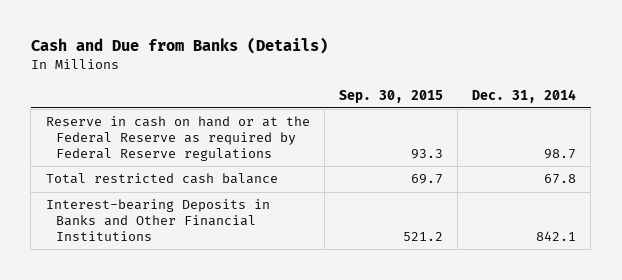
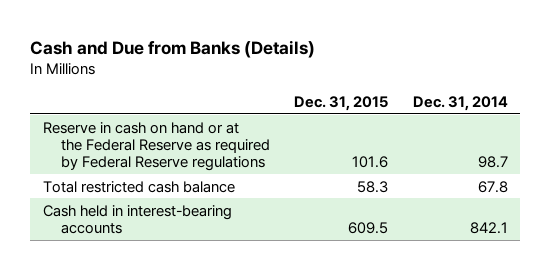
- | Sep. 30, 2015 | Dec. 31, 2014
+ | Dec. 31, 2015 | Dec. 31, 2014
- Interest-bearing Deposits in Banks and Other Financial Institutions | 521.2 | 842.1
+ Cash held in interest-bearing accounts | 609.5 | 842.1

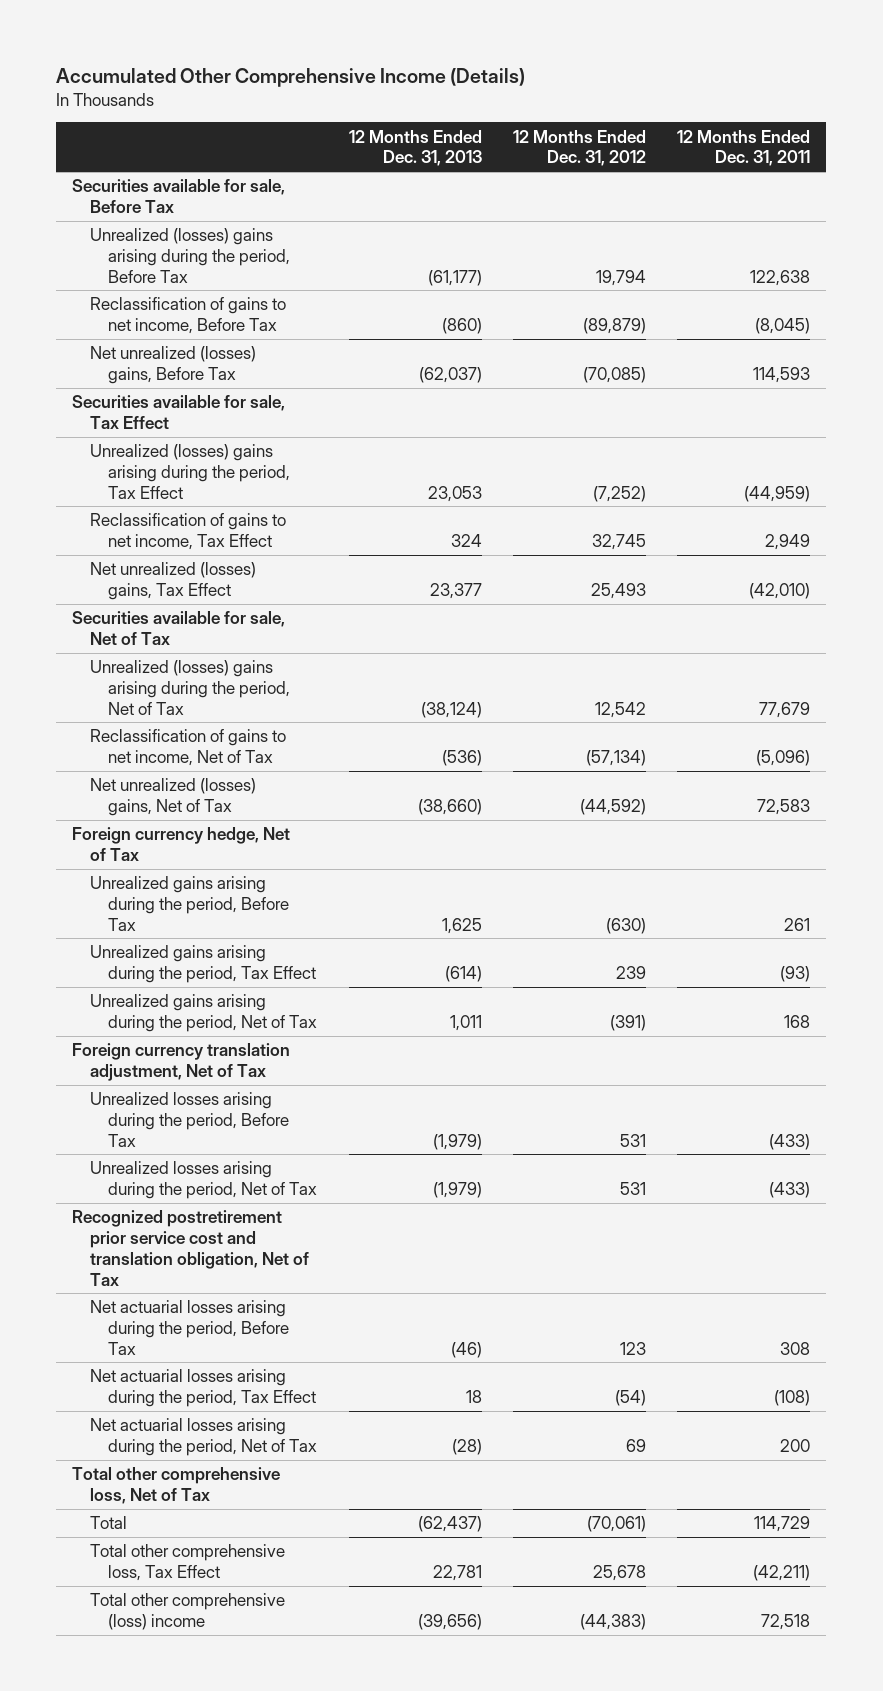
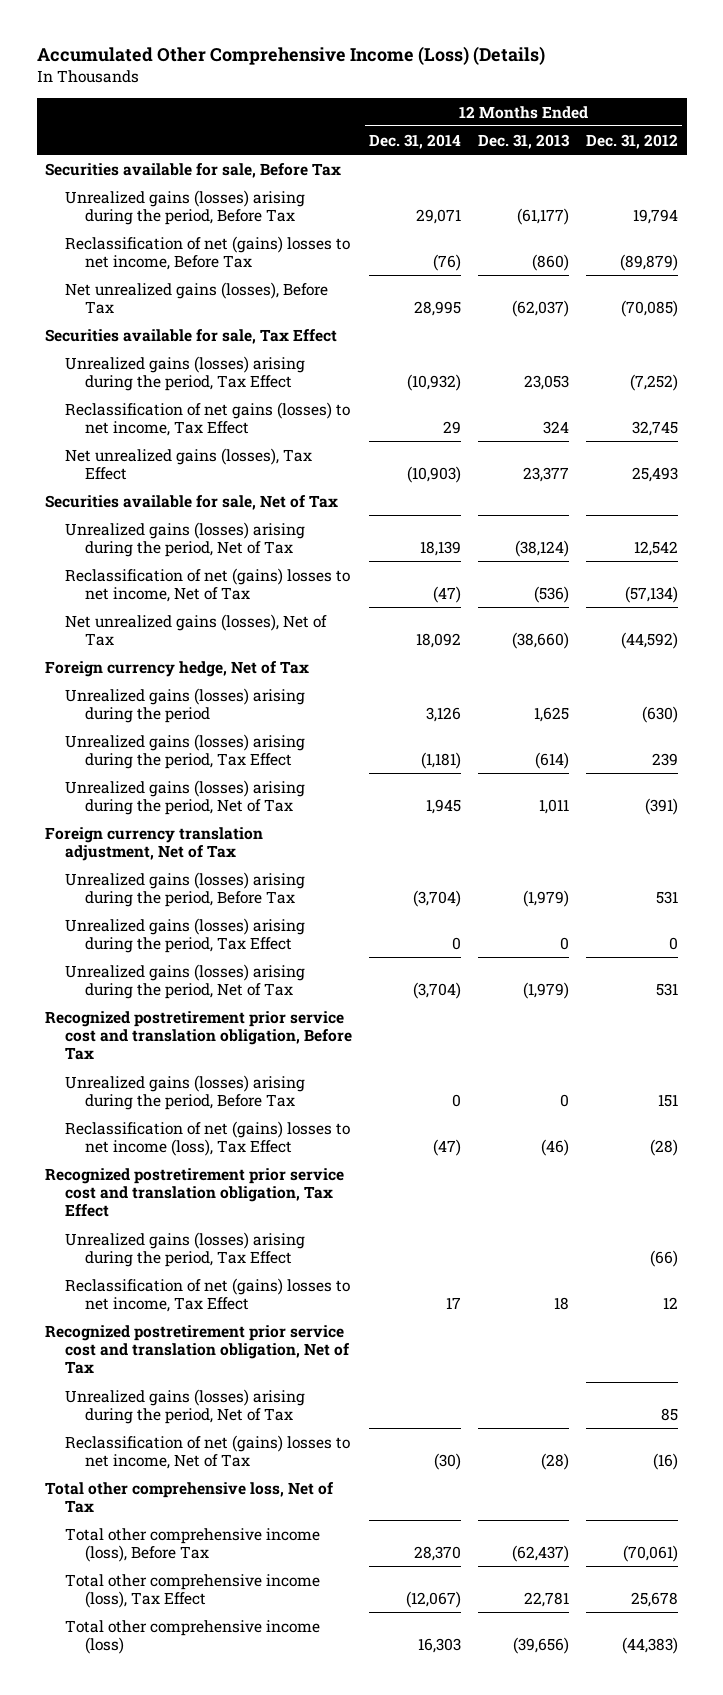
- Accumulated Other Comprehensive Income (Details)
+ Accumulated Other Comprehensive Income (Loss) (Details)
- | 12 Months Ended Dec. 31, 2013 | 12 Months Ended Dec. 31, 2012 | 12 Months Ended Dec. 31, 2011
+ | 12 Months Ended Dec. 31, 2014 | 12 Months Ended Dec. 31, 2013 | 12 Months Ended Dec. 31, 2012
- Unrealized (losses) gains arising during the period, Before Tax | (61,177) | 19,794 | 122,638
- Reclassification of gains to net income, Before Tax | (860) | (89,879) | (8,045)
- Net unrealized (losses) gains, Before Tax | (62,037) | (70,085) | 114,593
+ Unrealized gains (losses) arising during the period, Before Tax | 29,071 | (61,177) | 19,794
+ Reclassification of net (gains) losses to net income, Before Tax | (76) | (860) | (89,879)
+ Net unrealized gains (losses), Before Tax | 28,995 | (62,037) | (70,085)
- Unrealized (losses) gains arising during the period, Tax Effect | 23,053 | (7,252) | (44,959)
- Reclassification of gains to net income, Tax Effect | 324 | 32,745 | 2,949
- Net unrealized (losses) gains, Tax Effect | 23,377 | 25,493 | (42,010)
+ Unrealized gains (losses) arising during the period, Tax Effect | (10,932) | 23,053 | (7,252)
+ Reclassification of net gains (losses) to net income, Tax Effect | 29 | 324 | 32,745
+ Net unrealized gains (losses), Tax Effect | (10,903) | 23,377 | 25,493
- Unrealized (losses) gains arising during the period, Net of Tax | (38,124) | 12,542 | 77,679
- Reclassification of gains to net income, Net of Tax | (536) | (57,134) | (5,096)
- Net unrealized (losses) gains, Net of Tax | (38,660) | (44,592) | 72,583
+ Unrealized gains (losses) arising during the period, Net of Tax | 18,139 | (38,124) | 12,542
+ Reclassification of net (gains) losses to net income, Net of Tax | (47) | (536) | (57,134)
+ Net unrealized gains (losses), Net of Tax | 18,092 | (38,660) | (44,592)
- Unrealized gains arising during the period, Before Tax | 1,625 | (630) | 261
- Unrealized gains arising during the period, Tax Effect | (614) | 239 | (93)
- Unrealized gains arising during the period, Net of Tax | 1,011 | (391) | 168
+ Unrealized gains (losses) arising during the period | 3,126 | 1,625 | (630)
+ Unrealized gains (losses) arising during the period, Tax Effect | (1,181) | (614) | 239
+ Unrealized gains (losses) arising during the period, Net of Tax | 1,945 | 1,011 | (391)
- Unrealized losses arising during the period, Before Tax | (1,979) | 531 | (433)
- Unrealized losses arising during the period, Net of Tax | (1,979) | 531 | (433)
+ Unrealized gains (losses) arising during the period, Before Tax | (3,704) | (1,979) | 531
+ Unrealized gains (losses) arising during the period, Tax Effect | 0 | 0 | 0
+ Unrealized gains (losses) arising during the period, Net of Tax | (3,704) | (1,979) | 531
+ Recognized postretirement prior service cost and translation obligation, Before Tax
+ Unrealized gains (losses) arising during the period, Before Tax | 0 | 0 | 151
+ Reclassification of net (gains) losses to net income (loss), Tax Effect | (47) | (46) | (28)
+ Recognized postretirement prior service cost and translation obligation, Tax Effect
+ Unrealized gains (losses) arising during the period, Tax Effect | | | (66)
+ Reclassification of net (gains) losses to net income, Tax Effect | 17 | 18 | 12
- Net actuarial losses arising during the period, Before Tax | (46) | 123 | 308
- Net actuarial losses arising during the period, Tax Effect | 18 | (54) | (108)
- Net actuarial losses arising during the period, Net of Tax | (28) | 69 | 200
+ Unrealized gains (losses) arising during the period, Net of Tax | | | 85
+ Reclassification of net (gains) losses to net income, Net of Tax | (30) | (28) | (16)
- Total | (62,437) | (70,061) | 114,729
- Total other comprehensive loss, Tax Effect | 22,781 | 25,678 | (42,211)
- Total other comprehensive (loss) income | (39,656) | (44,383) | 72,518
+ Total other comprehensive income (loss), Before Tax | 28,370 | (62,437) | (70,061)
+ Total other comprehensive income (loss), Tax Effect | (12,067) | 22,781 | 25,678
+ Total other comprehensive income (loss) | 16,303 | (39,656) | (44,383)

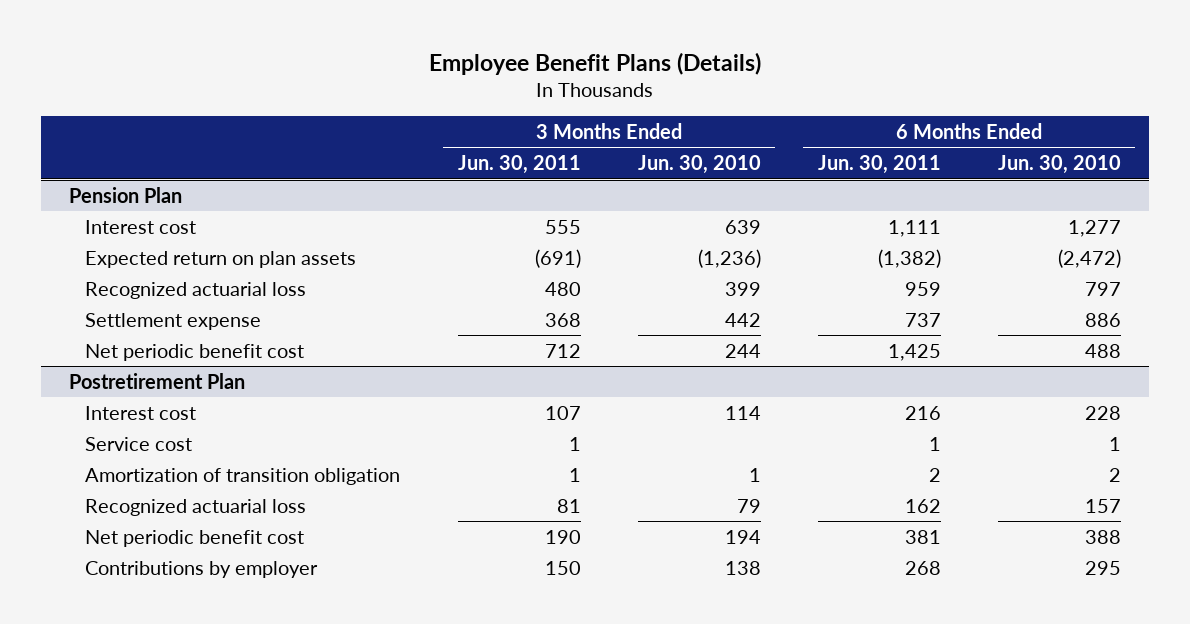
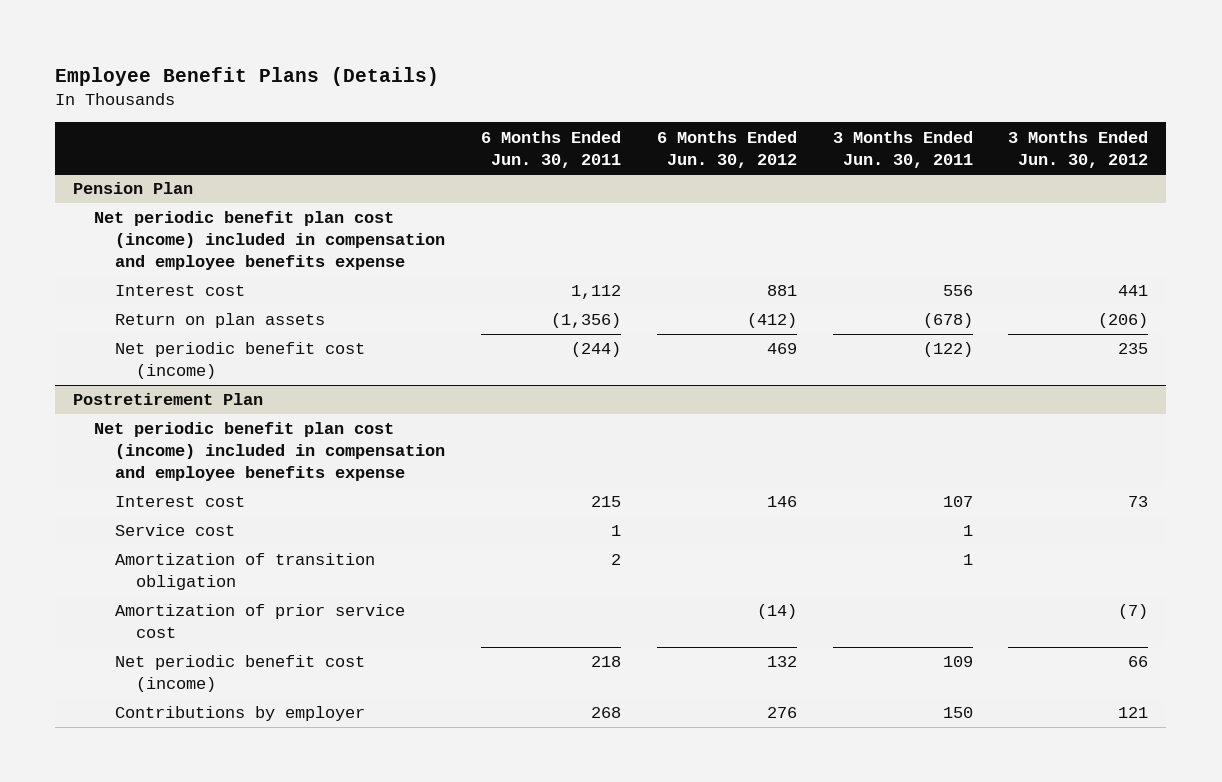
- | 3 Months Ended Jun. 30, 2011 | 3 Months Ended Jun. 30, 2010 | 6 Months Ended Jun. 30, 2011 | 6 Months Ended Jun. 30, 2010
+ | 6 Months Ended Jun. 30, 2011 | 6 Months Ended Jun. 30, 2012 | 3 Months Ended Jun. 30, 2011 | 3 Months Ended Jun. 30, 2012
@ Pension Plan
- Interest cost | 555 | 639 | 1,111 | 1,277
- Expected return on plan assets | (691) | (1,236) | (1,382) | (2,472)
- Recognized actuarial loss | 480 | 399 | 959 | 797
- Settlement expense | 368 | 442 | 737 | 886
- Net periodic benefit cost | 712 | 244 | 1,425 | 488
+ Net periodic benefit plan cost (income) included in compensation and employee benefits expense
+ Interest cost | 1,112 | 881 | 556 | 441
+ Return on plan assets | (1,356) | (412) | (678) | (206)
+ Net periodic benefit cost (income) | (244) | 469 | (122) | 235
@ Postretirement Plan
- Interest cost | 107 | 114 | 216 | 228
+ Net periodic benefit plan cost (income) included in compensation and employee benefits expense
+ Interest cost | 215 | 146 | 107 | 73
- Recognized actuarial loss | 81 | 79 | 162 | 157
- Net periodic benefit cost | 190 | 194 | 381 | 388
+ Amortization of prior service cost | | (14) | | (7)
+ Net periodic benefit cost (income) | 218 | 132 | 109 | 66

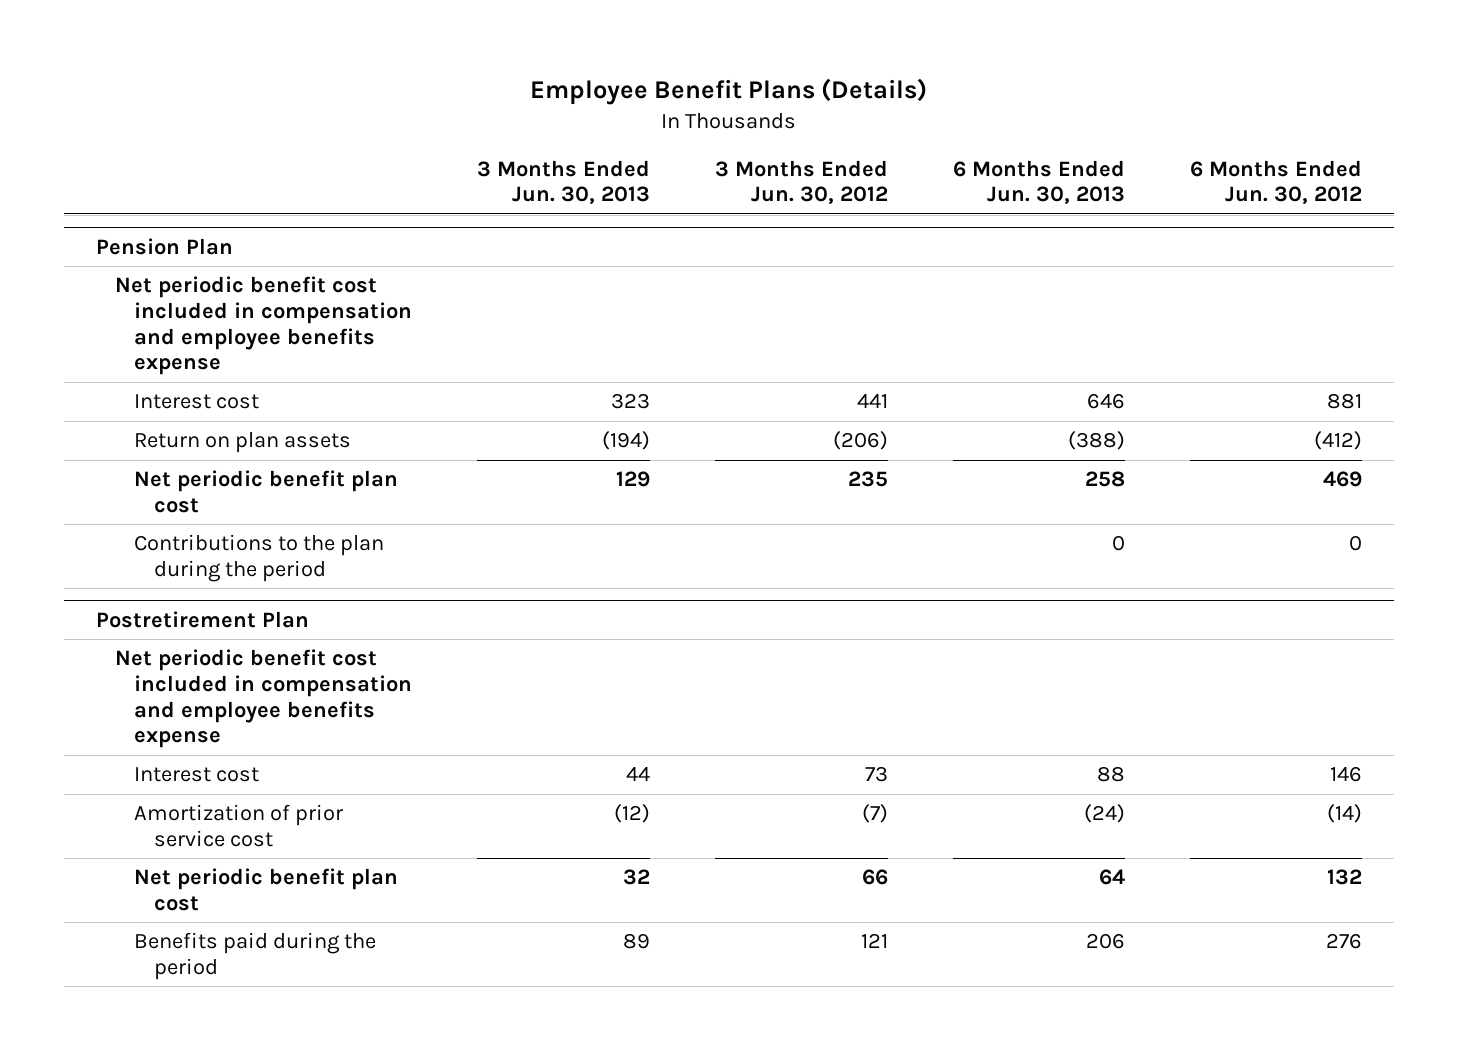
- | 6 Months Ended Jun. 30, 2011 | 6 Months Ended Jun. 30, 2012 | 3 Months Ended Jun. 30, 2011 | 3 Months Ended Jun. 30, 2012
+ | 3 Months Ended Jun. 30, 2013 | 3 Months Ended Jun. 30, 2012 | 6 Months Ended Jun. 30, 2013 | 6 Months Ended Jun. 30, 2012
@ Pension Plan
- Net periodic benefit plan cost (income) included in compensation and employee benefits expense
+ Net periodic benefit cost included in compensation and employee benefits expense
- Net periodic benefit cost (income) | (244) | 469 | (122) | 235
+ Net periodic benefit plan cost | 129 | 235 | 258 | 469
+ Contributions to the plan during the period | | | 0 | 0
@ Postretirement Plan
- Net periodic benefit plan cost (income) included in compensation and employee benefits expense
+ Net periodic benefit cost included in compensation and employee benefits expense
- Service cost | 1 | | 1 |
- Amortization of transition obligation | 2 | | 1 |
- Net periodic benefit cost (income) | 218 | 132 | 109 | 66
- Contributions by employer | 268 | 276 | 150 | 121
+ Net periodic benefit plan cost | 32 | 66 | 64 | 132
+ Benefits paid during the period | 89 | 121 | 206 | 276

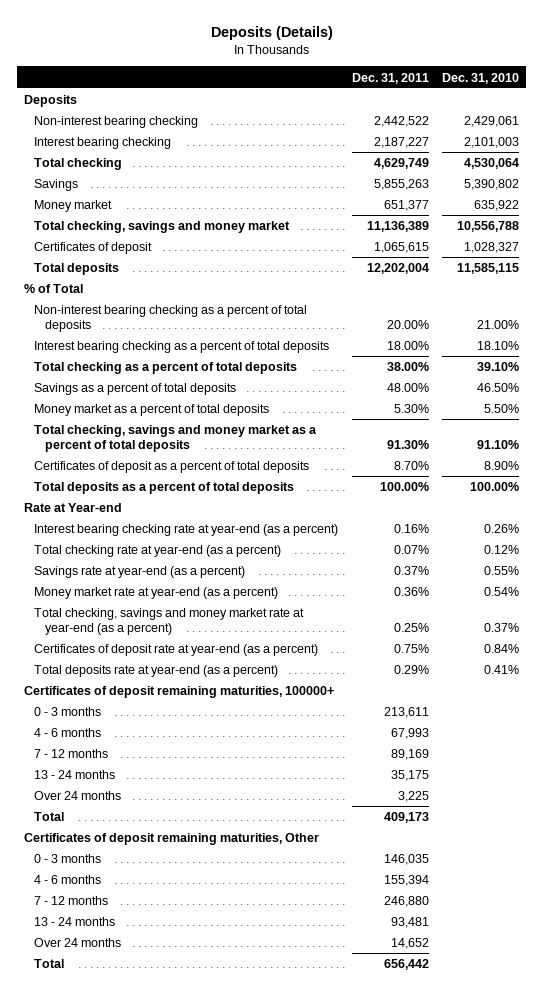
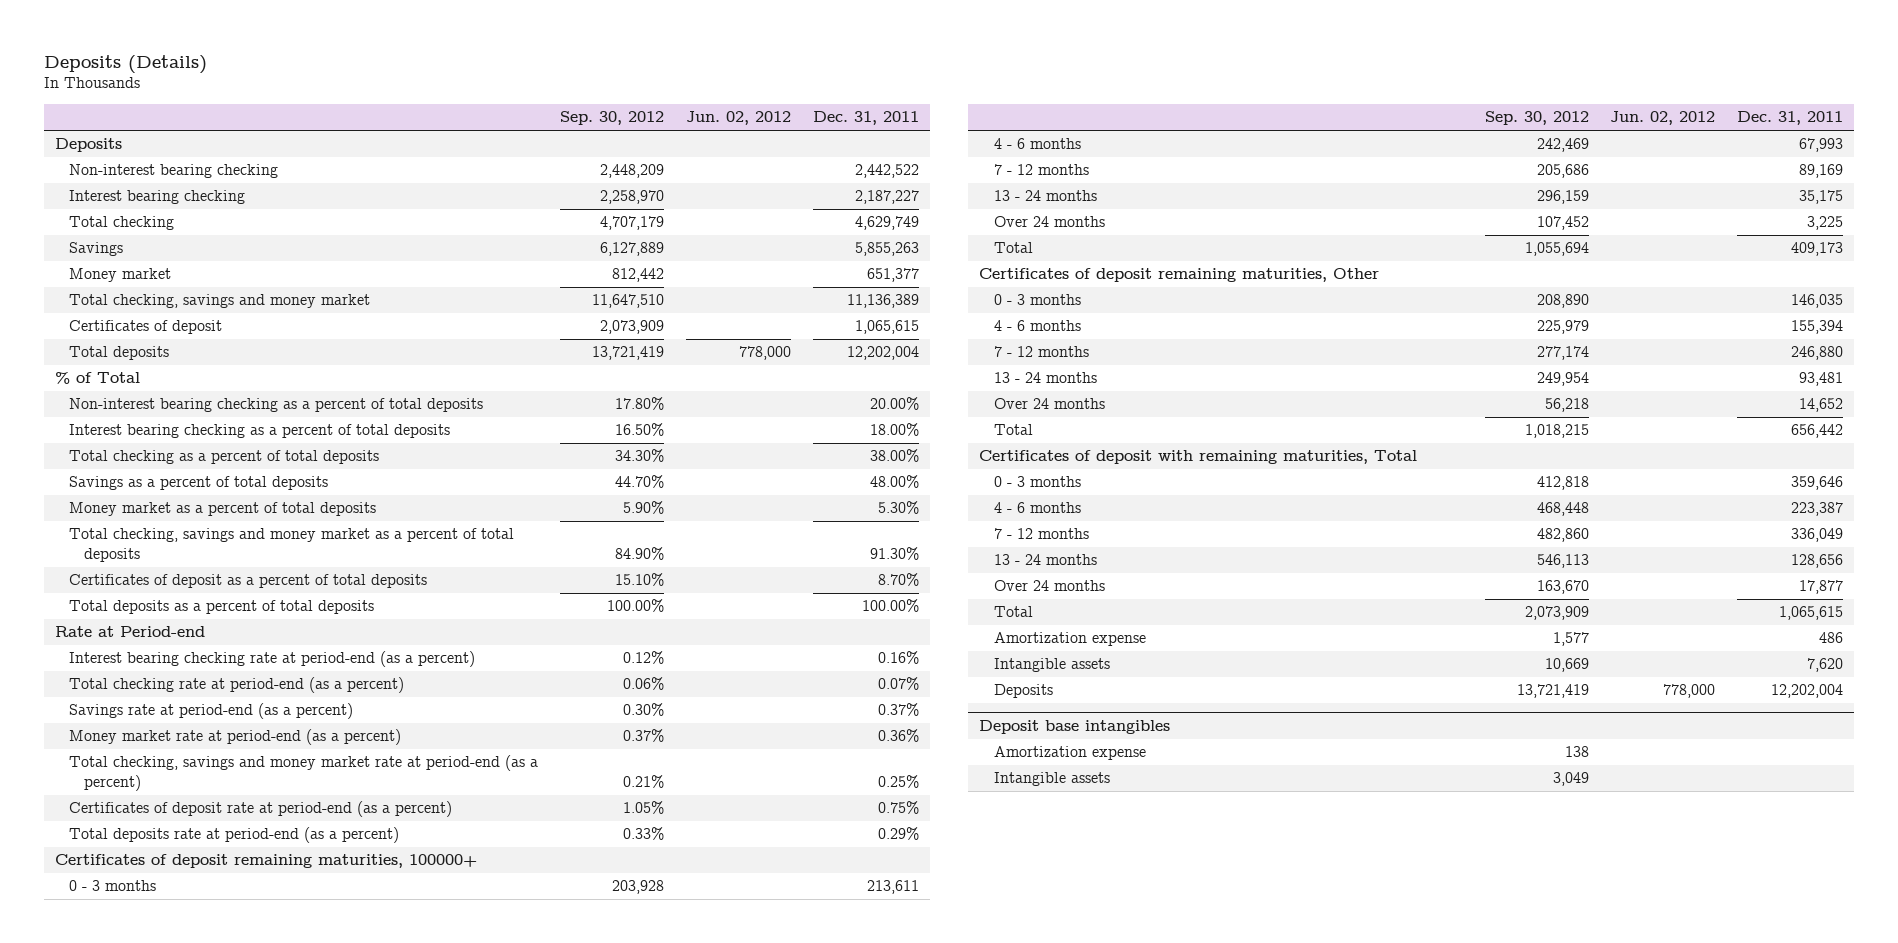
- | Dec. 31, 2011 | Dec. 31, 2010
+ | Sep. 30, 2012 | Jun. 02, 2012 | Dec. 31, 2011
- Rate at Year-end
- Interest bearing checking rate at year-end (as a percent) | 0.16% | 0.26%
- Total checking rate at year-end (as a percent) | 0.07% | 0.12%
- Savings rate at year-end (as a percent) | 0.37% | 0.55%
- Money market rate at year-end (as a percent) | 0.36% | 0.54%
- Total checking, savings and money market rate at year-end (as a percent) | 0.25% | 0.37%
- Certificates of deposit rate at year-end (as a percent) | 0.75% | 0.84%
- Total deposits rate at year-end (as a percent) | 0.29% | 0.41%
+ Rate at Period-end
+ Interest bearing checking rate at period-end (as a percent) | 0.12% | | 0.16%
+ Total checking rate at period-end (as a percent) | 0.06% | | 0.07%
+ Savings rate at period-end (as a percent) | 0.30% | | 0.37%
+ Money market rate at period-end (as a percent) | 0.37% | | 0.36%
+ Total checking, savings and money market rate at period-end (as a percent) | 0.21% | | 0.25%
+ Certificates of deposit rate at period-end (as a percent) | 1.05% | | 0.75%
+ Total deposits rate at period-end (as a percent) | 0.33% | | 0.29%
+ Certificates of deposit with remaining maturities, Total
+ 0 - 3 months | 412,818 | | 359,646
+ 4 - 6 months | 468,448 | | 223,387
+ 7 - 12 months | 482,860 | | 336,049
+ 13 - 24 months | 546,113 | | 128,656
+ Over 24 months | 163,670 | | 17,877
+ Total | 2,073,909 | | 1,065,615
+ Amortization expense | 1,577 | | 486
+ Intangible assets | 10,669 | | 7,620
+ Deposits | 13,721,419 | 778,000 | 12,202,004
+ Deposit base intangibles
+ Amortization expense | 138 | |
+ Intangible assets | 3,049 | |

